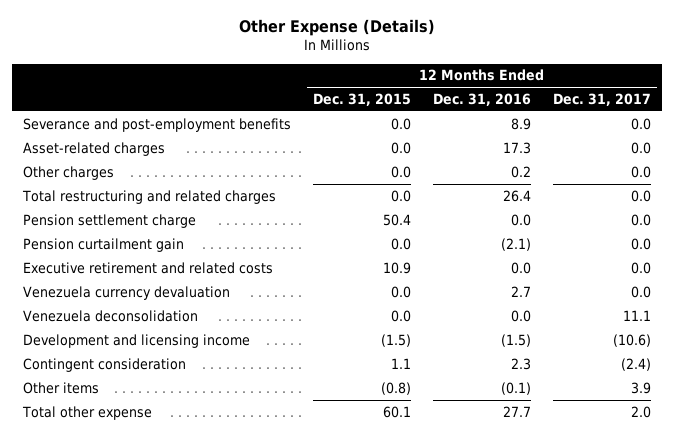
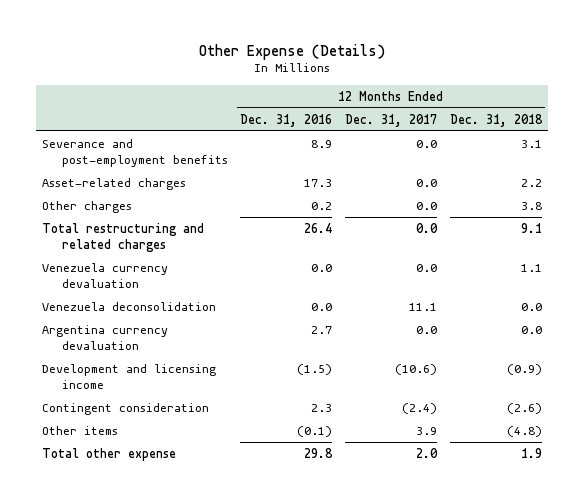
- | 12 Months Ended Dec. 31, 2015 | 12 Months Ended Dec. 31, 2016 | 12 Months Ended Dec. 31, 2017
+ | 12 Months Ended Dec. 31, 2016 | 12 Months Ended Dec. 31, 2017 | 12 Months Ended Dec. 31, 2018
- Pension settlement charge | 50.4 | 0.0 | 0.0
- Pension curtailment gain | 0.0 | (2.1) | 0.0
- Executive retirement and related costs | 10.9 | 0.0 | 0.0
- Venezuela currency devaluation | 0.0 | 2.7 | 0.0
+ Venezuela currency devaluation | 0.0 | 0.0 | 1.1
+ Argentina currency devaluation | 2.7 | 0.0 | 0.0
- Total other expense | 60.1 | 27.7 | 2.0
+ Total other expense | 29.8 | 2.0 | 1.9

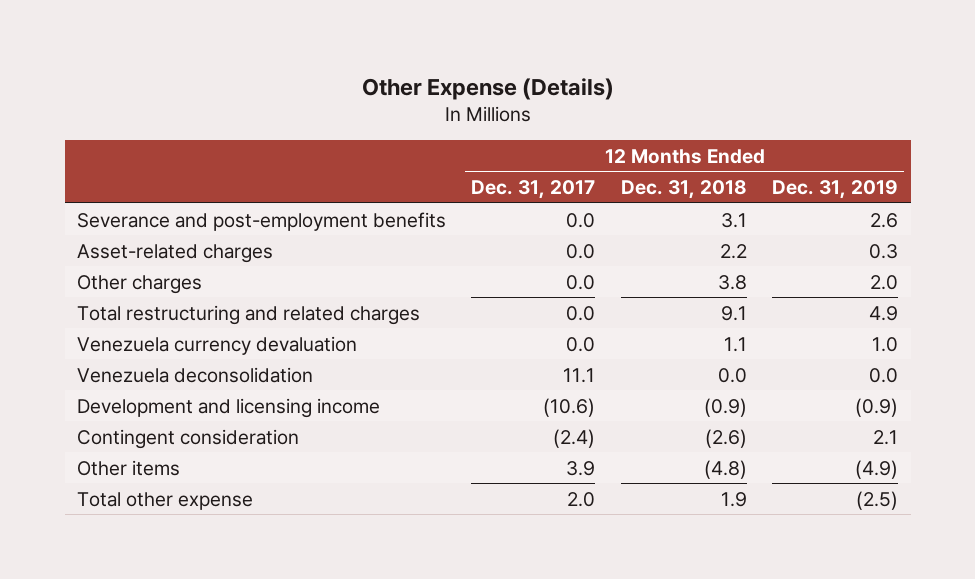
- | 12 Months Ended Dec. 31, 2016 | 12 Months Ended Dec. 31, 2017 | 12 Months Ended Dec. 31, 2018
+ | 12 Months Ended Dec. 31, 2017 | 12 Months Ended Dec. 31, 2018 | 12 Months Ended Dec. 31, 2019
- Argentina currency devaluation | 2.7 | 0.0 | 0.0

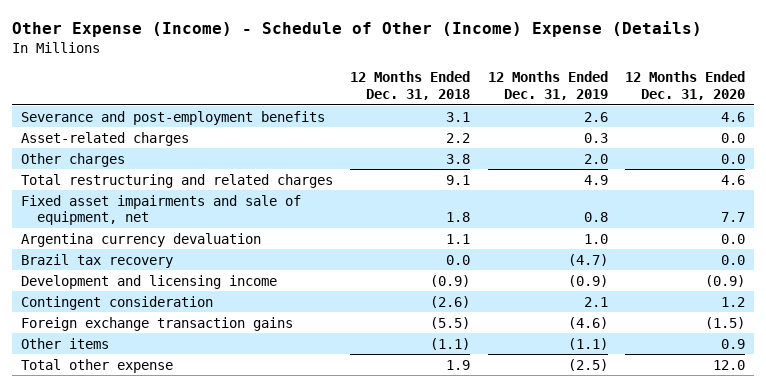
- Other Expense (Details)
+ Other Expense (Income) - Schedule of Other (Income) Expense (Details)
- | 12 Months Ended Dec. 31, 2017 | 12 Months Ended Dec. 31, 2018 | 12 Months Ended Dec. 31, 2019
+ | 12 Months Ended Dec. 31, 2018 | 12 Months Ended Dec. 31, 2019 | 12 Months Ended Dec. 31, 2020
- Venezuela currency devaluation | 0.0 | 1.1 | 1.0
- Venezuela deconsolidation | 11.1 | 0.0 | 0.0
+ Fixed asset impairments and sale of equipment, net | 1.8 | 0.8 | 7.7
+ Argentina currency devaluation | 1.1 | 1.0 | 0.0
+ Brazil tax recovery | 0.0 | (4.7) | 0.0
- Other items | 3.9 | (4.8) | (4.9)
+ Foreign exchange transaction gains | (5.5) | (4.6) | (1.5)
+ Other items | (1.1) | (1.1) | 0.9

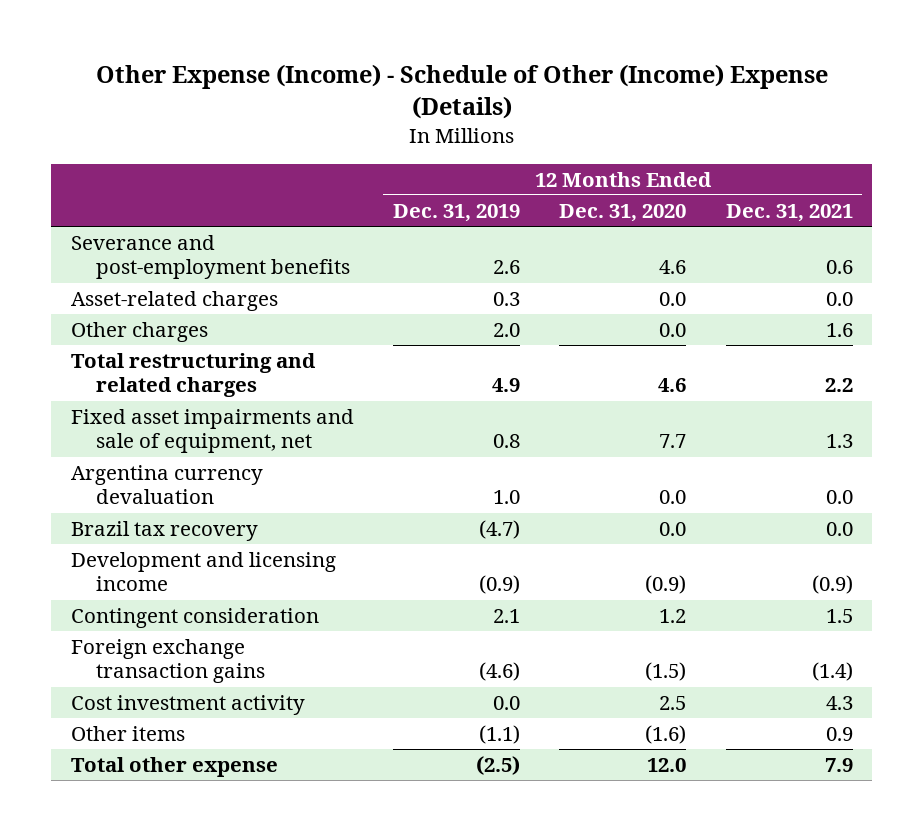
- | 12 Months Ended Dec. 31, 2018 | 12 Months Ended Dec. 31, 2019 | 12 Months Ended Dec. 31, 2020
+ | 12 Months Ended Dec. 31, 2019 | 12 Months Ended Dec. 31, 2020 | 12 Months Ended Dec. 31, 2021
- Other items | (1.1) | (1.1) | 0.9
+ Cost investment activity | 0.0 | 2.5 | 4.3
+ Other items | (1.1) | (1.6) | 0.9

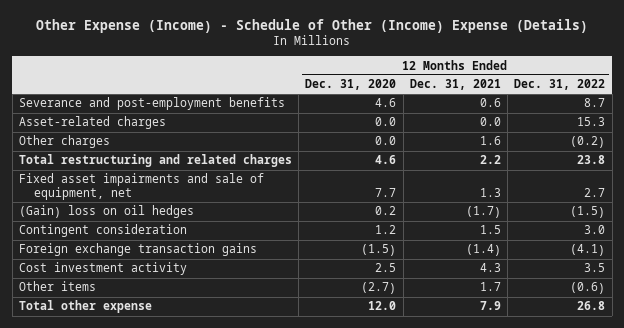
- | 12 Months Ended Dec. 31, 2019 | 12 Months Ended Dec. 31, 2020 | 12 Months Ended Dec. 31, 2021
+ | 12 Months Ended Dec. 31, 2020 | 12 Months Ended Dec. 31, 2021 | 12 Months Ended Dec. 31, 2022
- Argentina currency devaluation | 1.0 | 0.0 | 0.0
- Brazil tax recovery | (4.7) | 0.0 | 0.0
- Development and licensing income | (0.9) | (0.9) | (0.9)
+ (Gain) loss on oil hedges | 0.2 | (1.7) | (1.5)
- Other items | (1.1) | (1.6) | 0.9
+ Other items | (2.7) | 1.7 | (0.6)

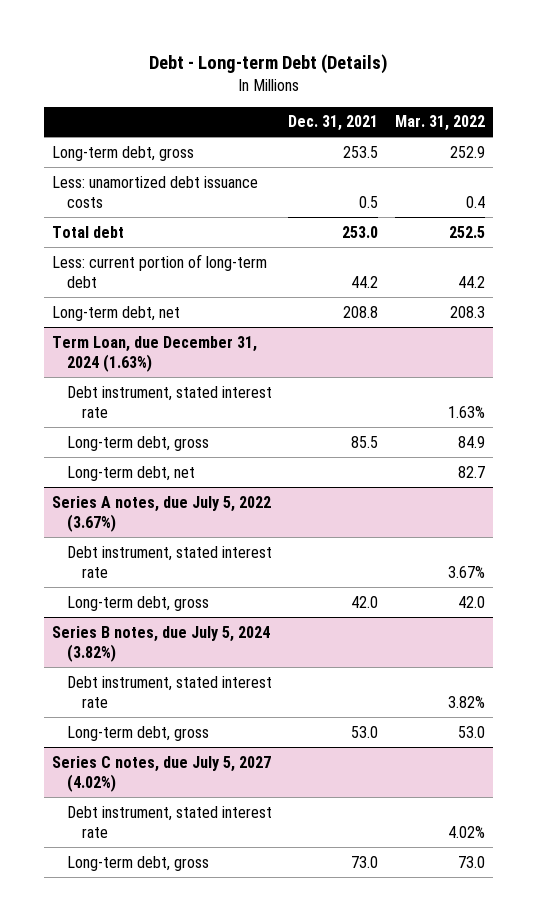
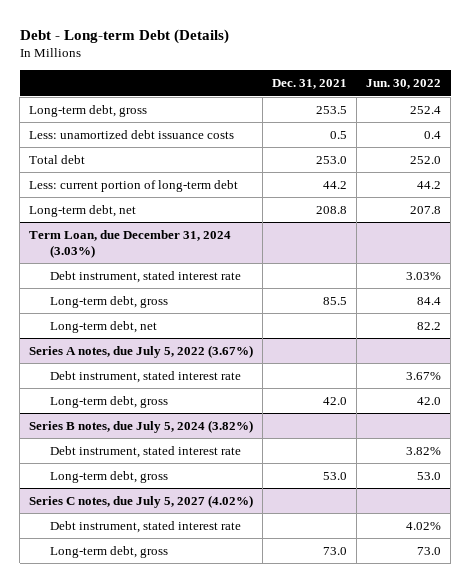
- | Dec. 31, 2021 | Mar. 31, 2022
+ | Dec. 31, 2021 | Jun. 30, 2022
- Term Loan, due December 31, 2024 (1.63%)
+ Term Loan, due December 31, 2024 (3.03%)

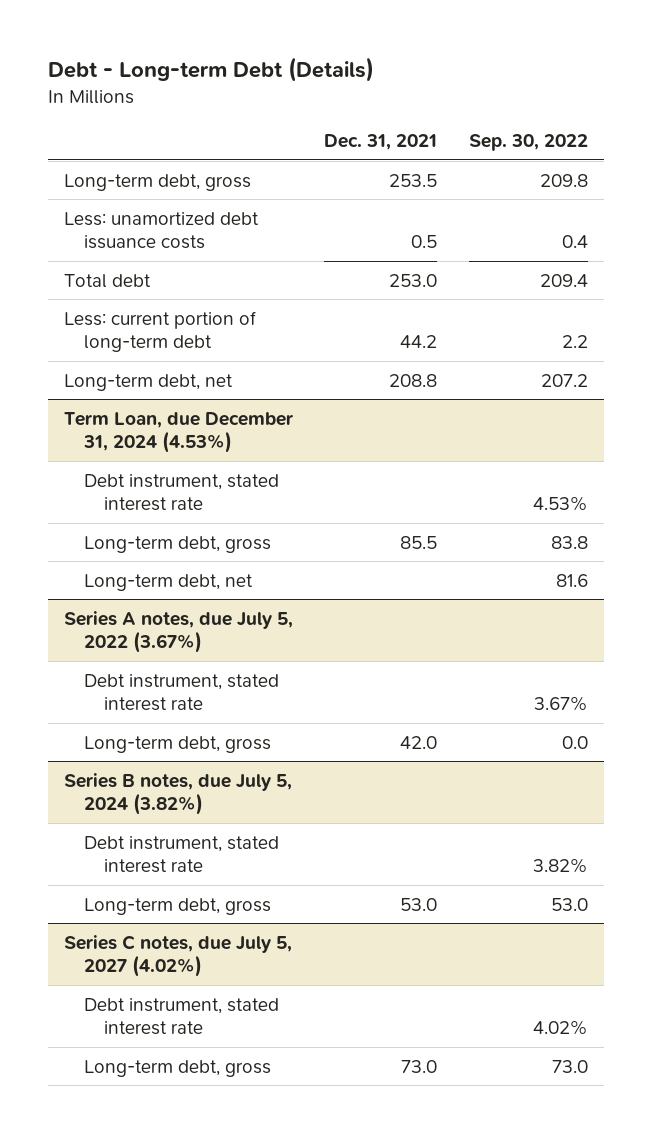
- | Dec. 31, 2021 | Jun. 30, 2022
+ | Dec. 31, 2021 | Sep. 30, 2022
- Term Loan, due December 31, 2024 (3.03%)
+ Term Loan, due December 31, 2024 (4.53%)

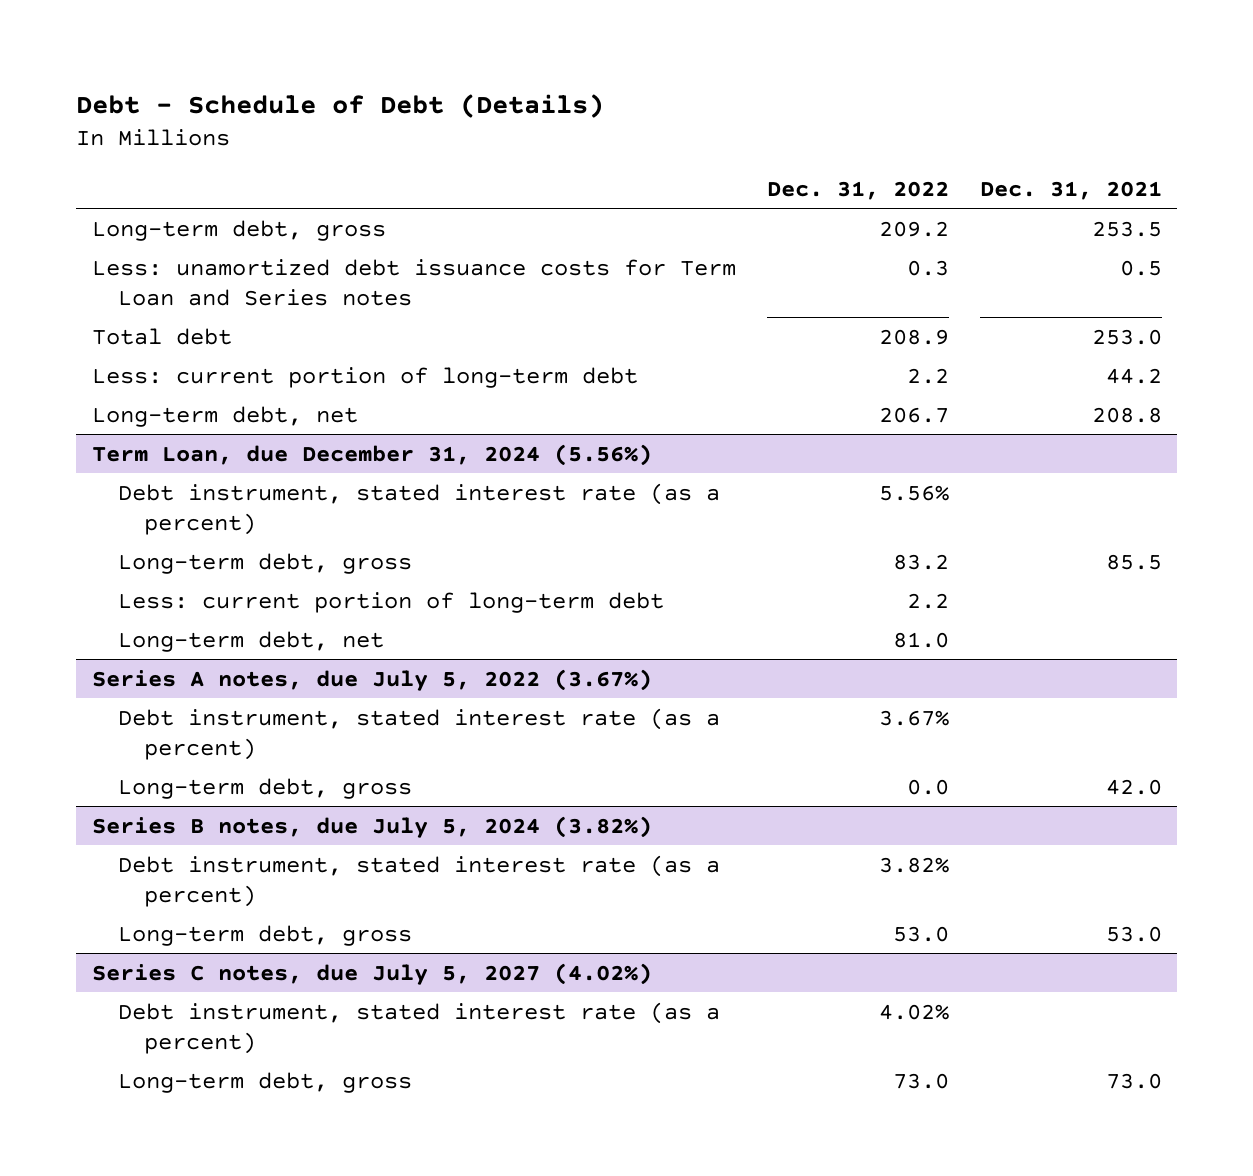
- Debt - Long-term Debt (Details)
+ Debt - Schedule of Debt (Details)
- | Dec. 31, 2021 | Sep. 30, 2022
+ | Dec. 31, 2022 | Dec. 31, 2021
- Less: unamortized debt issuance costs | 0.5 | 0.4
+ Less: unamortized debt issuance costs for Term Loan and Series notes | 0.3 | 0.5
- Term Loan, due December 31, 2024 (4.53%)
- Debt instrument, stated interest rate | | 4.53%
+ Term Loan, due December 31, 2024 (5.56%)
+ Debt instrument, stated interest rate (as a percent) | 5.56% |
+ Less: current portion of long-term debt | 2.2 |
@ Series A notes, due July 5, 2022 (3.67%)
- Debt instrument, stated interest rate | | 3.67%
+ Debt instrument, stated interest rate (as a percent) | 3.67% |
@ Series B notes, due July 5, 2024 (3.82%)
- Debt instrument, stated interest rate | | 3.82%
+ Debt instrument, stated interest rate (as a percent) | 3.82% |
@ Series C notes, due July 5, 2027 (4.02%)
- Debt instrument, stated interest rate | | 4.02%
+ Debt instrument, stated interest rate (as a percent) | 4.02% |

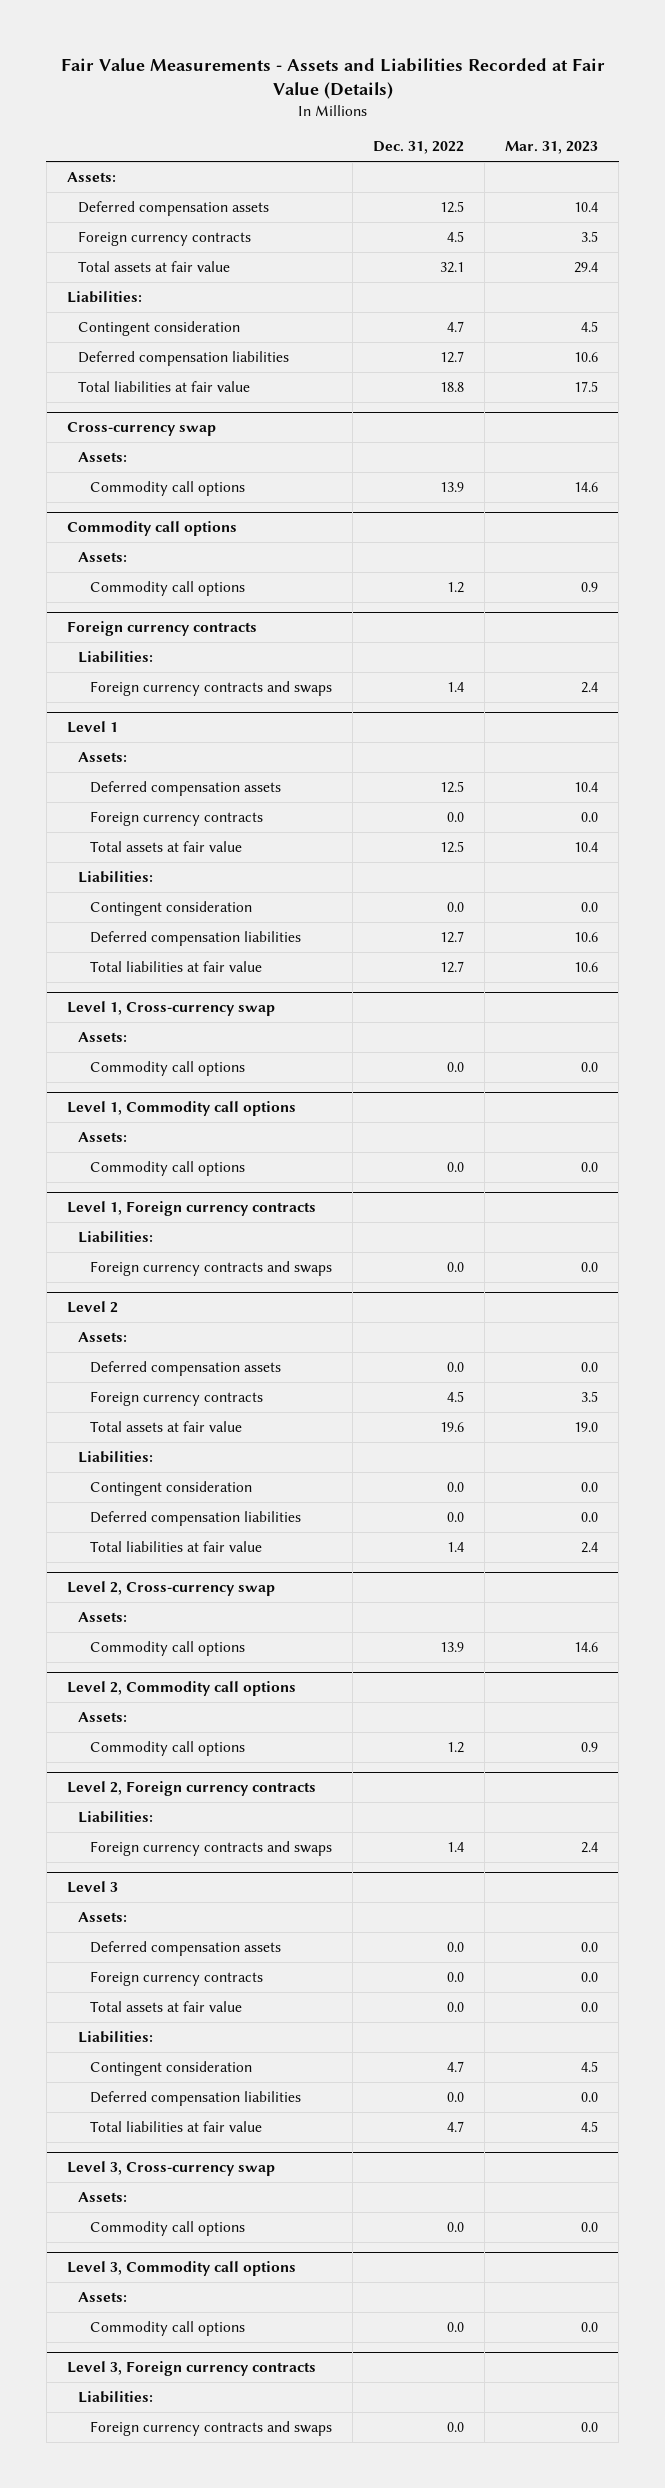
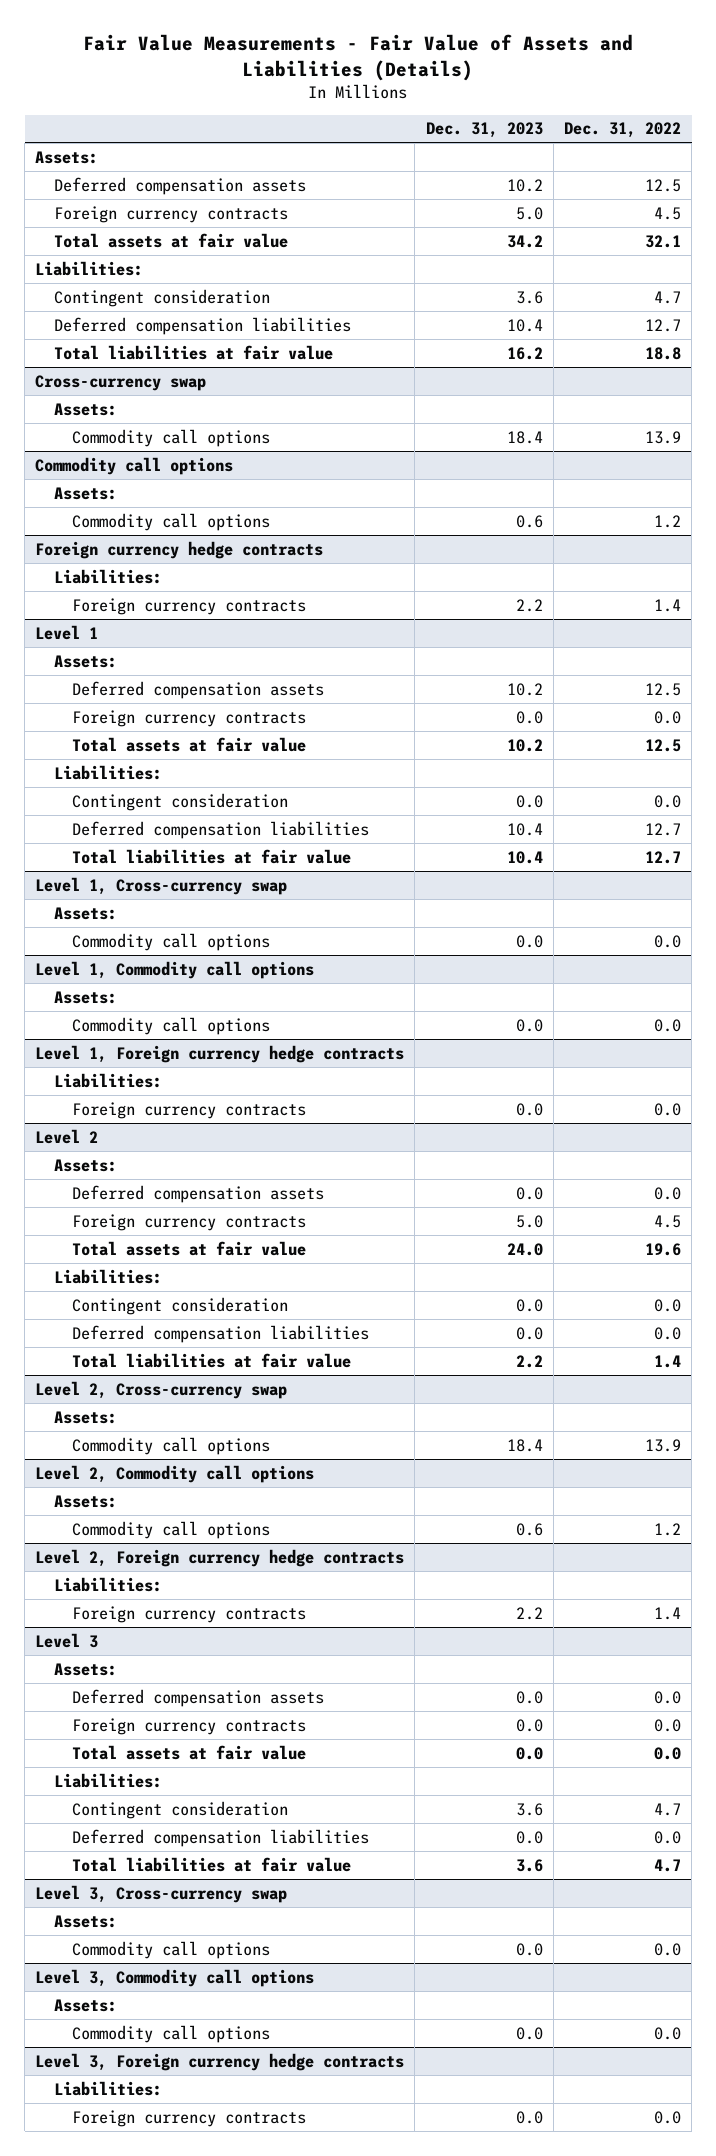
- Fair Value Measurements - Assets and Liabilities Recorded at Fair Value (Details)
+ Fair Value Measurements - Fair Value of Assets and Liabilities (Details)
- | Dec. 31, 2022 | Mar. 31, 2023
+ | Dec. 31, 2023 | Dec. 31, 2022
- Foreign currency contracts
+ Foreign currency hedge contracts
- Foreign currency contracts and swaps | 1.4 | 2.4
+ Foreign currency contracts | 2.2 | 1.4
- Level 1, Foreign currency contracts
+ Level 1, Foreign currency hedge contracts
- Foreign currency contracts and swaps | 0.0 | 0.0
+ Foreign currency contracts | 0.0 | 0.0
- Level 2, Foreign currency contracts
+ Level 2, Foreign currency hedge contracts
- Foreign currency contracts and swaps | 1.4 | 2.4
+ Foreign currency contracts | 2.2 | 1.4
- Level 3, Foreign currency contracts
+ Level 3, Foreign currency hedge contracts
- Foreign currency contracts and swaps | 0.0 | 0.0
+ Foreign currency contracts | 0.0 | 0.0

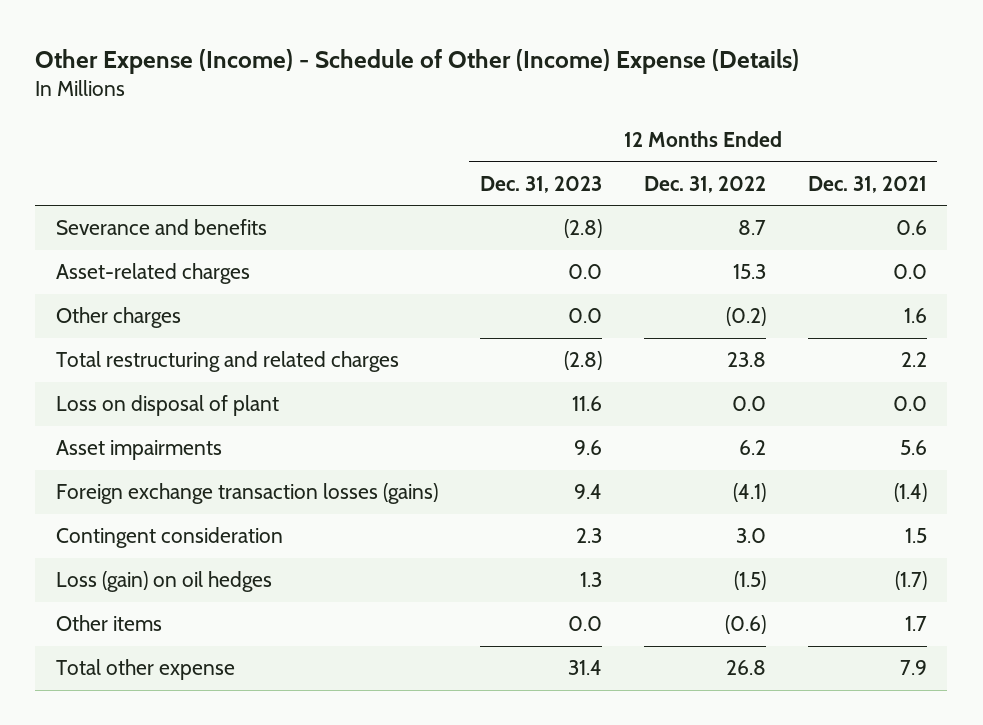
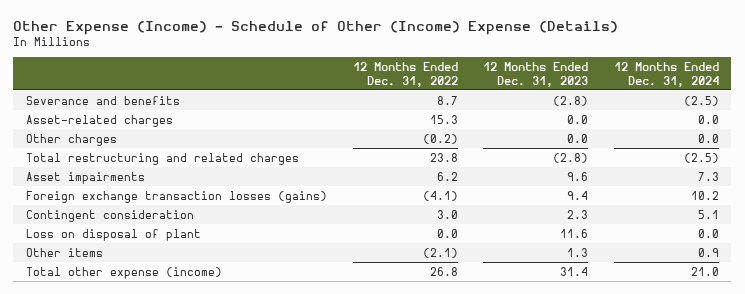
- | 12 Months Ended Dec. 31, 2023 | 12 Months Ended Dec. 31, 2022 | 12 Months Ended Dec. 31, 2021
+ | 12 Months Ended Dec. 31, 2022 | 12 Months Ended Dec. 31, 2023 | 12 Months Ended Dec. 31, 2024
- Loss (gain) on oil hedges | 1.3 | (1.5) | (1.7)
- Other items | 0.0 | (0.6) | 1.7
- Total other expense | 31.4 | 26.8 | 7.9
moved down: Loss on disposal of plant | 0.0 | 11.6 | 0.0
+ Other items | (2.1) | 1.3 | 0.9
+ Total other expense (income) | 26.8 | 31.4 | 21.0

